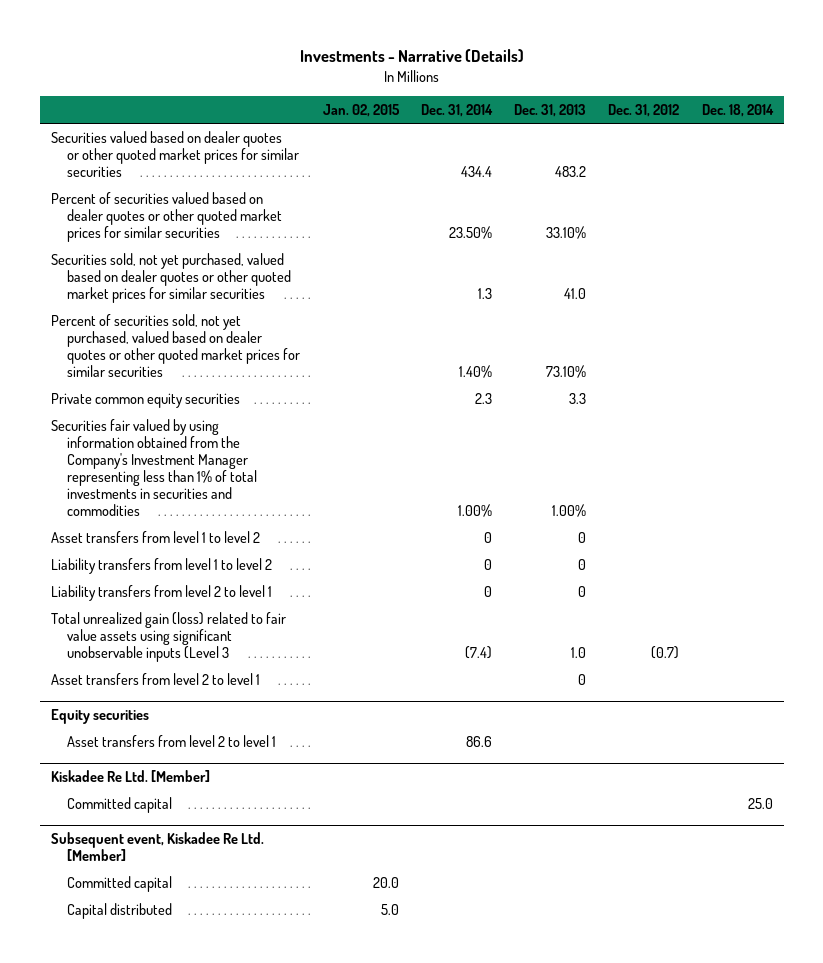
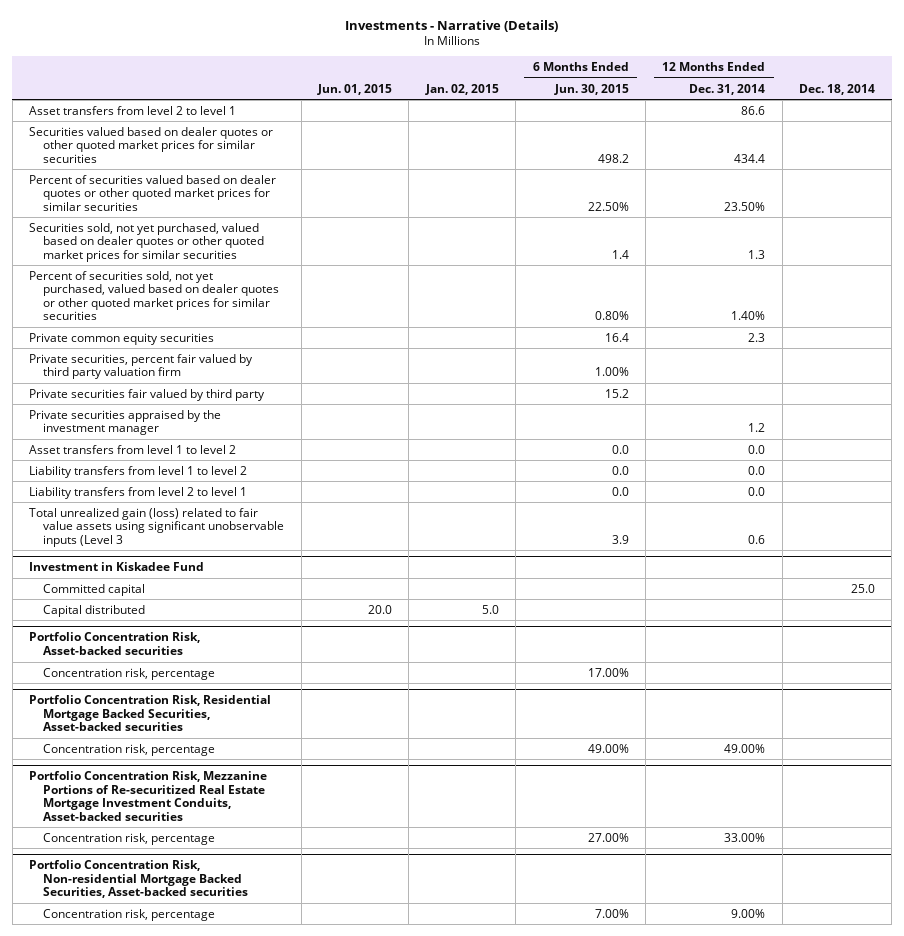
- | Jan. 02, 2015 | Dec. 31, 2014 | Dec. 31, 2013 | Dec. 31, 2012 | Dec. 18, 2014
+ | Jun. 01, 2015 | Jan. 02, 2015 | 6 Months Ended Jun. 30, 2015 | 12 Months Ended Dec. 31, 2014 | Dec. 18, 2014
moved up: Asset transfers from level 2 to level 1 | | | | 86.6 |
- Securities fair valued by using information obtained from the Company's Investment Manager representing less than 1% of total investments in securities and commodities | | 1.00% | 1.00% | |
+ Private securities, percent fair valued by third party valuation firm | | | 1.00% | |
+ Private securities fair valued by third party | | | 15.2 | |
+ Private securities appraised by the investment manager | | | | 1.2 |
- Equity securities
- Asset transfers from level 2 to level 1 | | 86.6 | | |
- Kiskadee Re Ltd. [Member]
+ Investment in Kiskadee Fund
- Subsequent event, Kiskadee Re Ltd. [Member]
- Committed capital | 20.0 | | | |
- Capital distributed | 5.0 | | | |
+ Capital distributed | 20.0 | 5.0 | | |
+ Portfolio Concentration Risk, Asset-backed securities
+ Concentration risk, percentage | | | 17.00% | |
+ Portfolio Concentration Risk, Residential Mortgage Backed Securities, Asset-backed securities
+ Concentration risk, percentage | | | 49.00% | 49.00% |
+ Portfolio Concentration Risk, Mezzanine Portions of Re-securitized Real Estate Mortgage Investment Conduits, Asset-backed securities
+ Concentration risk, percentage | | | 27.00% | 33.00% |
+ Portfolio Concentration Risk, Non-residential Mortgage Backed Securities, Asset-backed securities
+ Concentration risk, percentage | | | 7.00% | 9.00% |

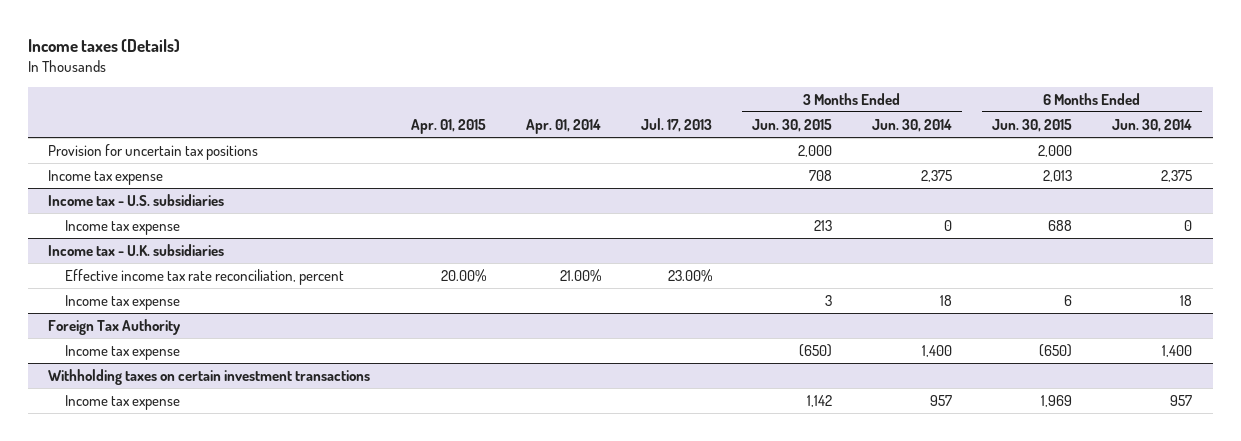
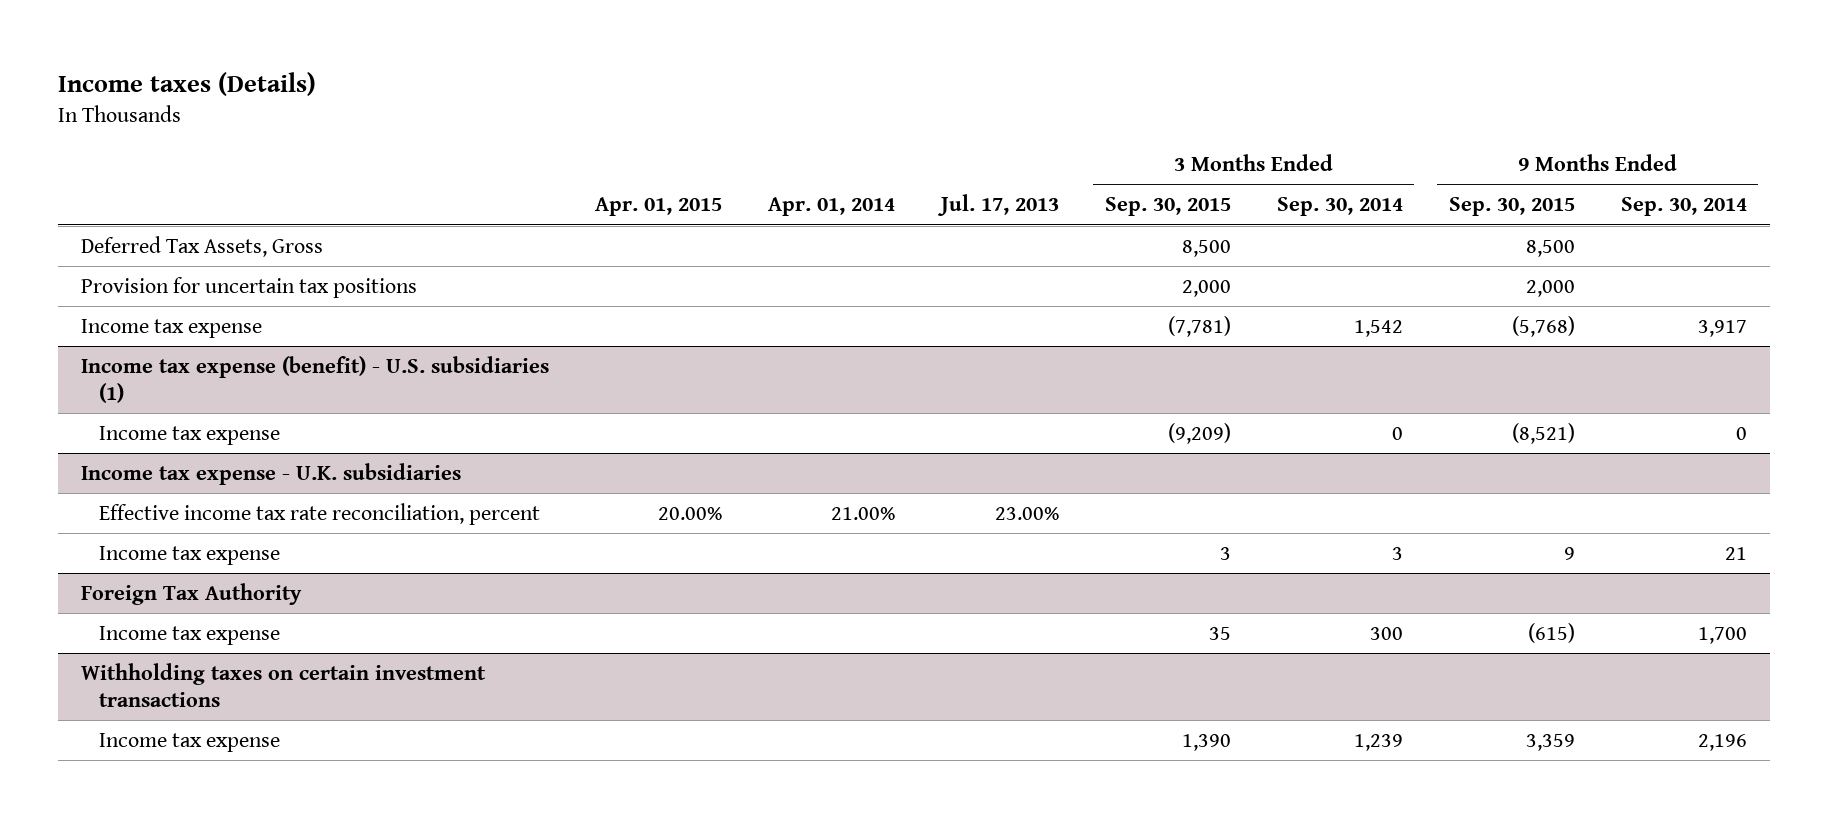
- | Apr. 01, 2015 | Apr. 01, 2014 | Jul. 17, 2013 | 3 Months Ended Jun. 30, 2015 | 3 Months Ended Jun. 30, 2014 | 6 Months Ended Jun. 30, 2015 | 6 Months Ended Jun. 30, 2014
+ | Apr. 01, 2015 | Apr. 01, 2014 | Jul. 17, 2013 | 3 Months Ended Sep. 30, 2015 | 3 Months Ended Sep. 30, 2014 | 9 Months Ended Sep. 30, 2015 | 9 Months Ended Sep. 30, 2014
+ Deferred Tax Assets, Gross | | | | 8,500 | | 8,500 |
- Income tax - U.S. subsidiaries
+ Income tax expense (benefit) - U.S. subsidiaries (1)
- Income tax - U.K. subsidiaries
+ Income tax expense - U.K. subsidiaries

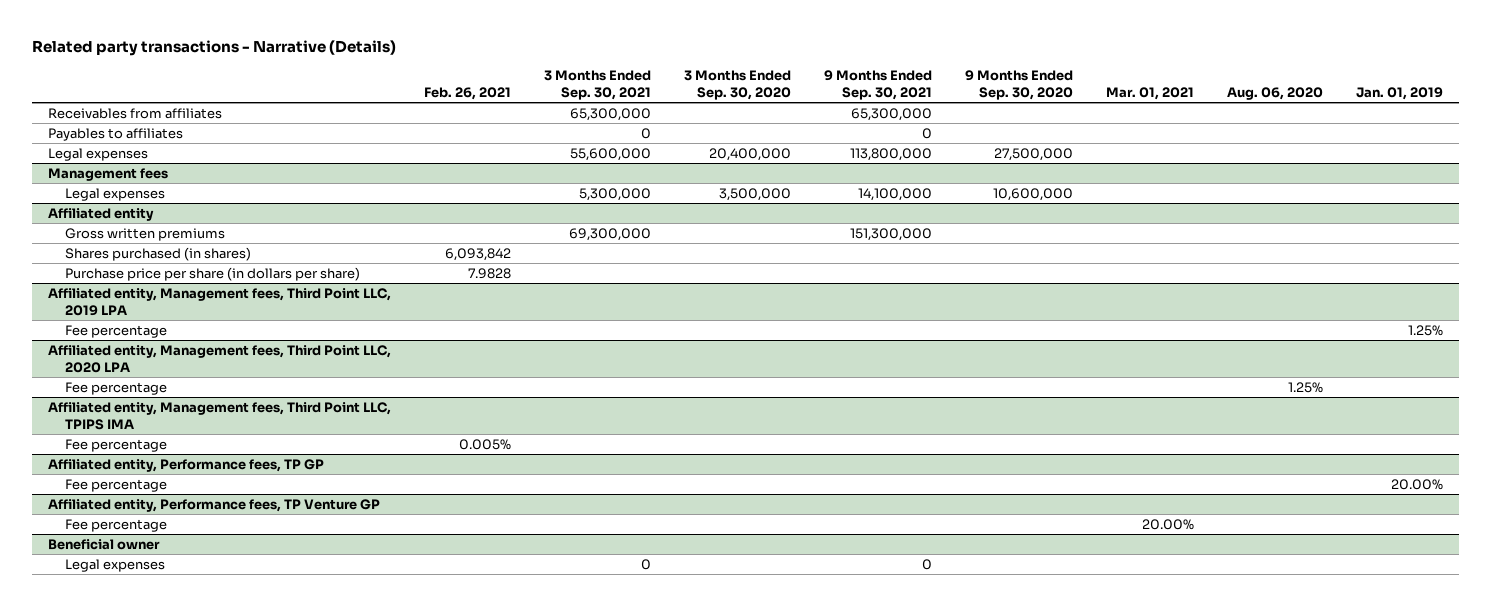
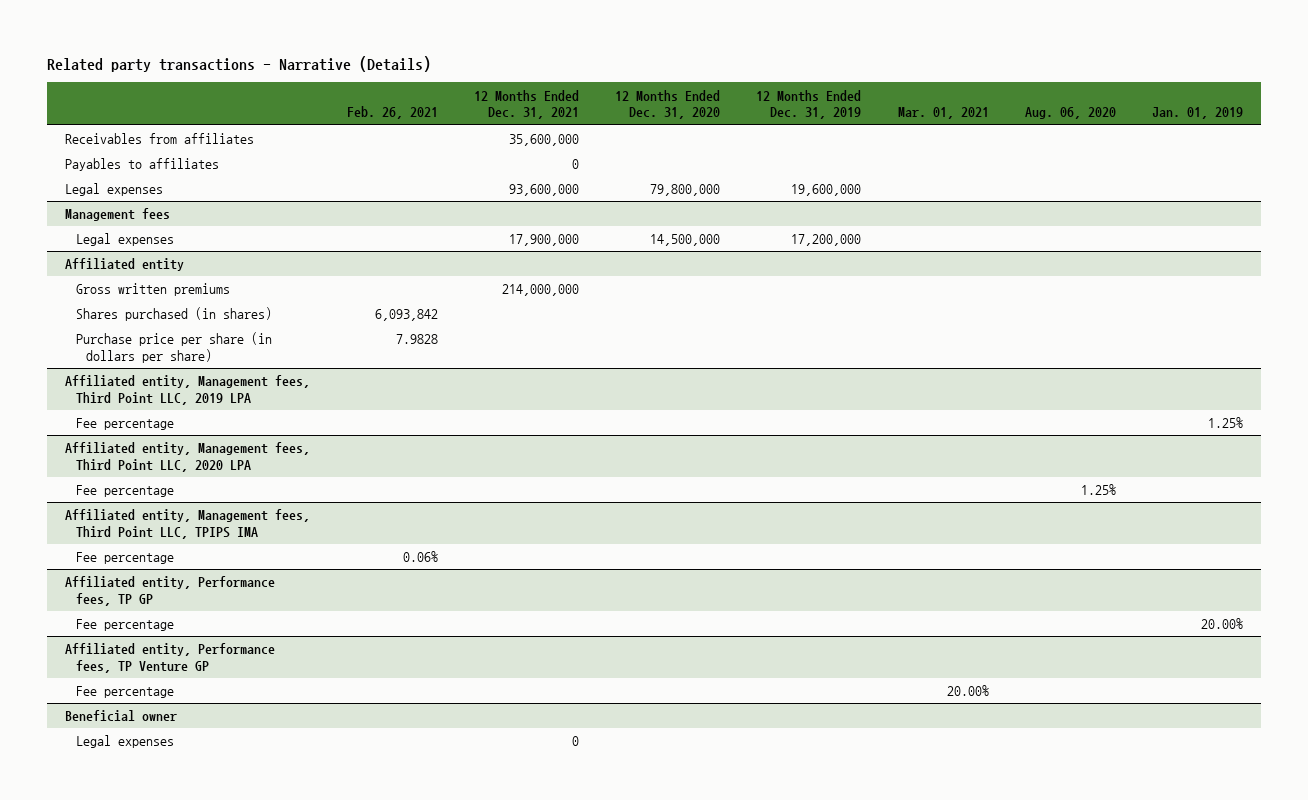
- | Feb. 26, 2021 | 3 Months Ended Sep. 30, 2021 | 3 Months Ended Sep. 30, 2020 | 9 Months Ended Sep. 30, 2021 | 9 Months Ended Sep. 30, 2020 | Mar. 01, 2021 | Aug. 06, 2020 | Jan. 01, 2019
+ | Feb. 26, 2021 | 12 Months Ended Dec. 31, 2021 | 12 Months Ended Dec. 31, 2020 | 12 Months Ended Dec. 31, 2019 | Mar. 01, 2021 | Aug. 06, 2020 | Jan. 01, 2019
@ Affiliated entity, Management fees, Third Point LLC, TPIPS IMA
- Fee percentage | 0.005% | | | | | | |
+ Fee percentage | 0.06% | | | | | |

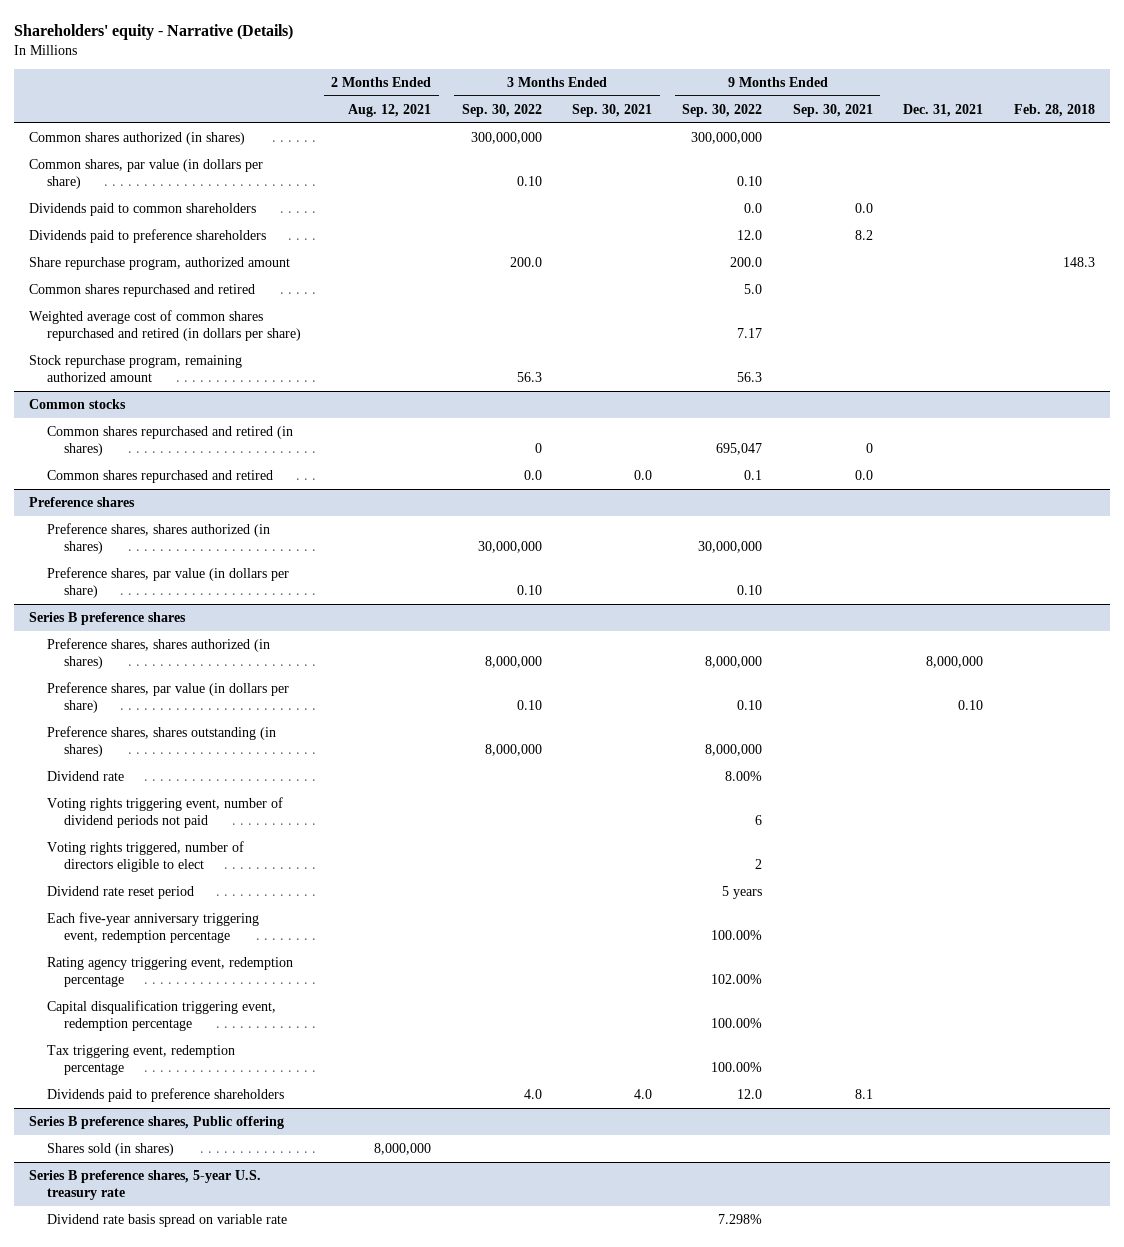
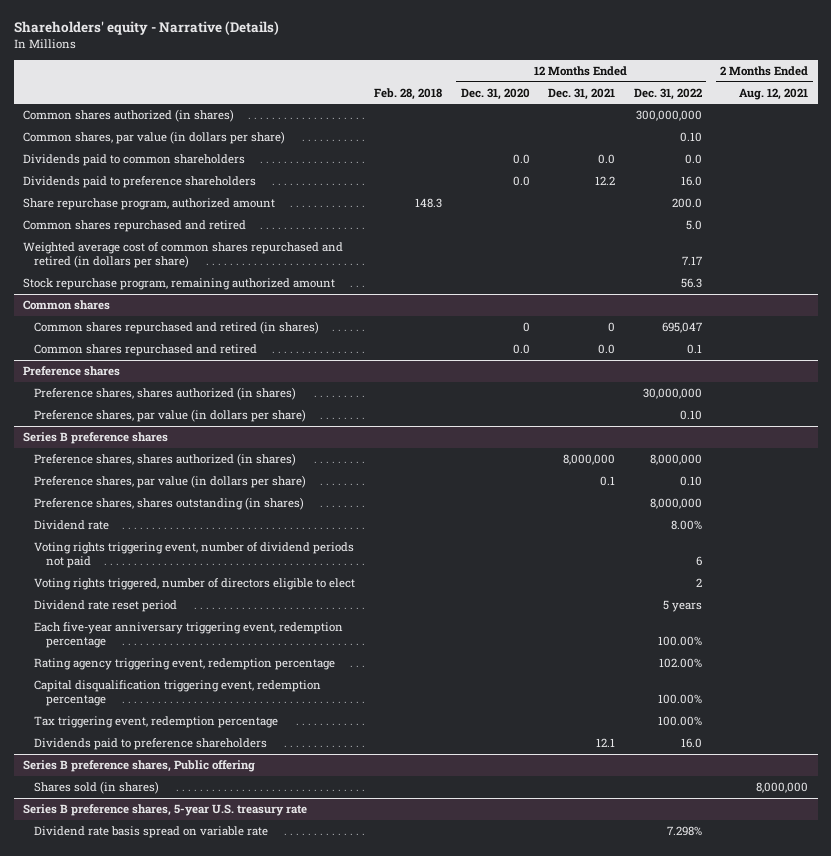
- | 2 Months Ended Aug. 12, 2021 | 3 Months Ended Sep. 30, 2022 | 3 Months Ended Sep. 30, 2021 | 9 Months Ended Sep. 30, 2022 | 9 Months Ended Sep. 30, 2021 | Dec. 31, 2021 | Feb. 28, 2018
+ | Feb. 28, 2018 | 12 Months Ended Dec. 31, 2020 | 12 Months Ended Dec. 31, 2021 | 12 Months Ended Dec. 31, 2022 | 2 Months Ended Aug. 12, 2021
- Common stocks
+ Common shares

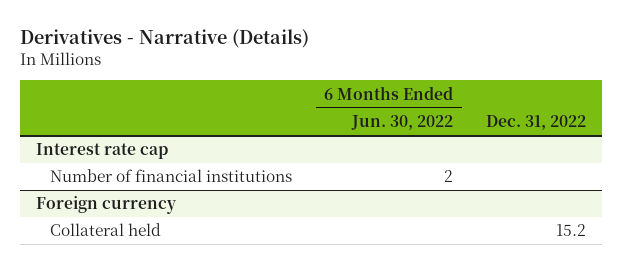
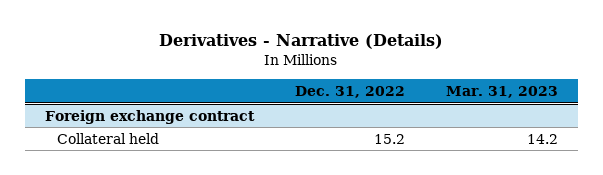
- | 6 Months Ended Jun. 30, 2022 | Dec. 31, 2022
+ | Dec. 31, 2022 | Mar. 31, 2023
- Interest rate cap
- Number of financial institutions | 2 |
- Foreign currency
+ Foreign exchange contract

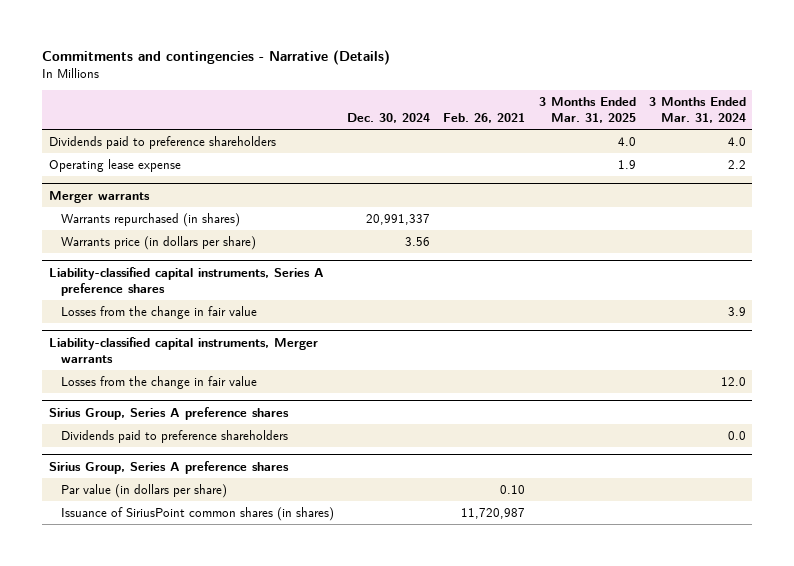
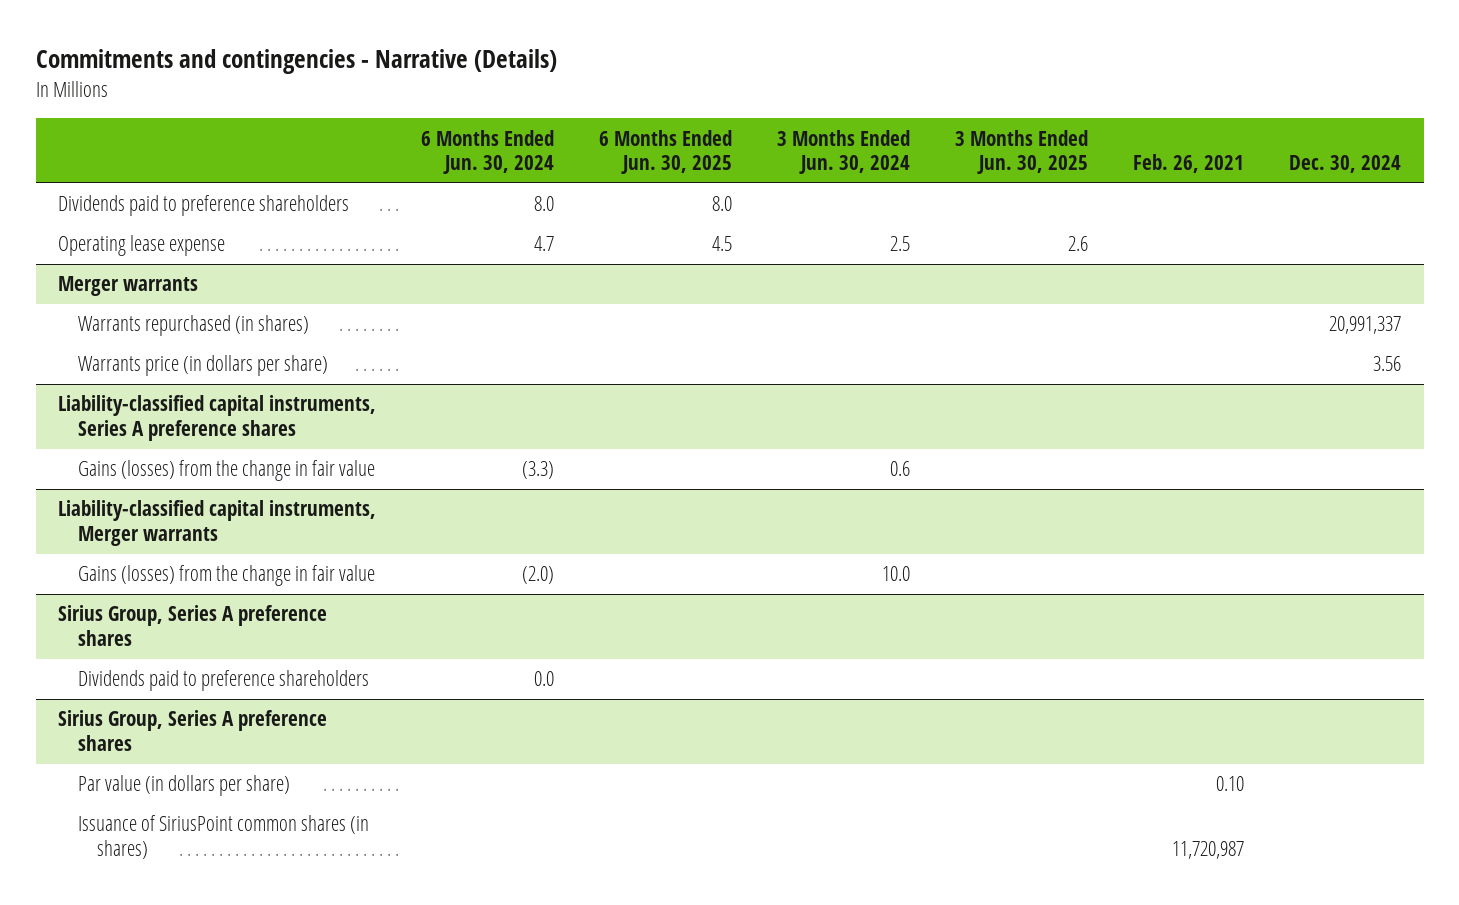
- | Dec. 30, 2024 | Feb. 26, 2021 | 3 Months Ended Mar. 31, 2025 | 3 Months Ended Mar. 31, 2024
+ | 6 Months Ended Jun. 30, 2024 | 6 Months Ended Jun. 30, 2025 | 3 Months Ended Jun. 30, 2024 | 3 Months Ended Jun. 30, 2025 | Feb. 26, 2021 | Dec. 30, 2024
@ Liability-classified capital instruments, Series A preference shares
- Losses from the change in fair value | | | | 3.9
+ Gains (losses) from the change in fair value | (3.3) | | 0.6 | | |
@ Liability-classified capital instruments, Merger warrants
- Losses from the change in fair value | | | | 12.0
+ Gains (losses) from the change in fair value | (2.0) | | 10.0 | | |

